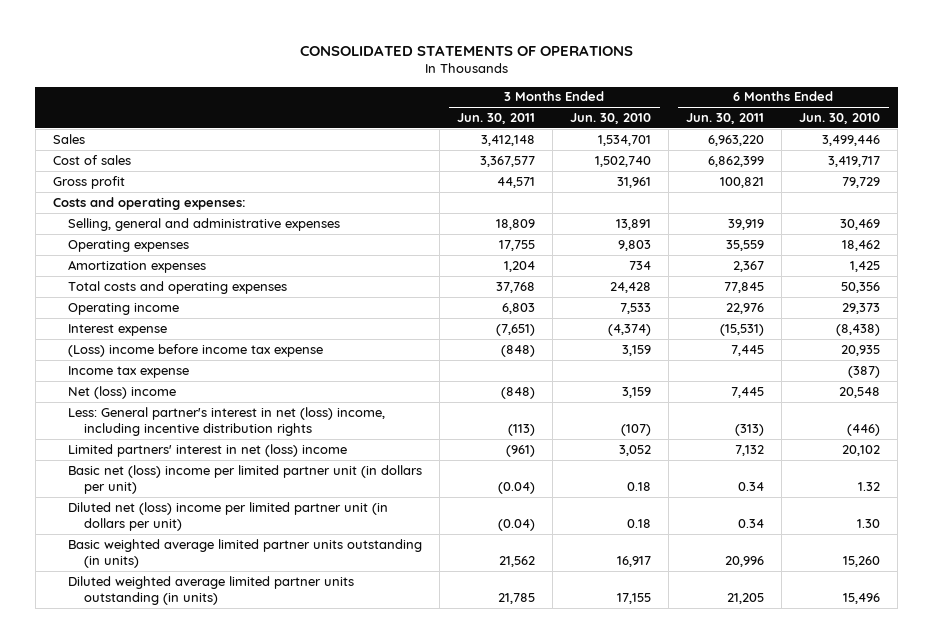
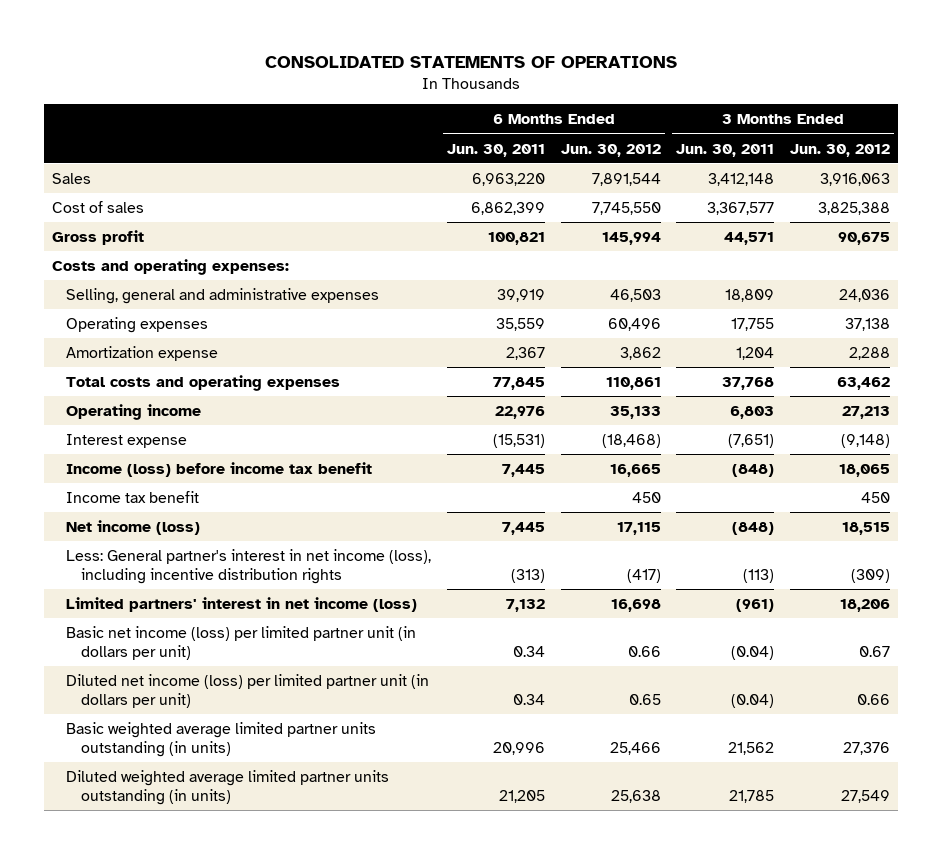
- | 3 Months Ended Jun. 30, 2011 | 3 Months Ended Jun. 30, 2010 | 6 Months Ended Jun. 30, 2011 | 6 Months Ended Jun. 30, 2010
+ | 6 Months Ended Jun. 30, 2011 | 6 Months Ended Jun. 30, 2012 | 3 Months Ended Jun. 30, 2011 | 3 Months Ended Jun. 30, 2012
- Amortization expenses | 1,204 | 734 | 2,367 | 1,425
+ Amortization expense | 2,367 | 3,862 | 1,204 | 2,288
- (Loss) income before income tax expense | (848) | 3,159 | 7,445 | 20,935
- Income tax expense | | | | (387)
- Net (loss) income | (848) | 3,159 | 7,445 | 20,548
- Less: General partner's interest in net (loss) income, including incentive distribution rights | (113) | (107) | (313) | (446)
- Limited partners' interest in net (loss) income | (961) | 3,052 | 7,132 | 20,102
- Basic net (loss) income per limited partner unit (in dollars per unit) | (0.04) | 0.18 | 0.34 | 1.32
- Diluted net (loss) income per limited partner unit (in dollars per unit) | (0.04) | 0.18 | 0.34 | 1.30
+ Income (loss) before income tax benefit | 7,445 | 16,665 | (848) | 18,065
+ Income tax benefit | | 450 | | 450
+ Net income (loss) | 7,445 | 17,115 | (848) | 18,515
+ Less: General partner's interest in net income (loss), including incentive distribution rights | (313) | (417) | (113) | (309)
+ Limited partners' interest in net income (loss) | 7,132 | 16,698 | (961) | 18,206
+ Basic net income (loss) per limited partner unit (in dollars per unit) | 0.34 | 0.66 | (0.04) | 0.67
+ Diluted net income (loss) per limited partner unit (in dollars per unit) | 0.34 | 0.65 | (0.04) | 0.66

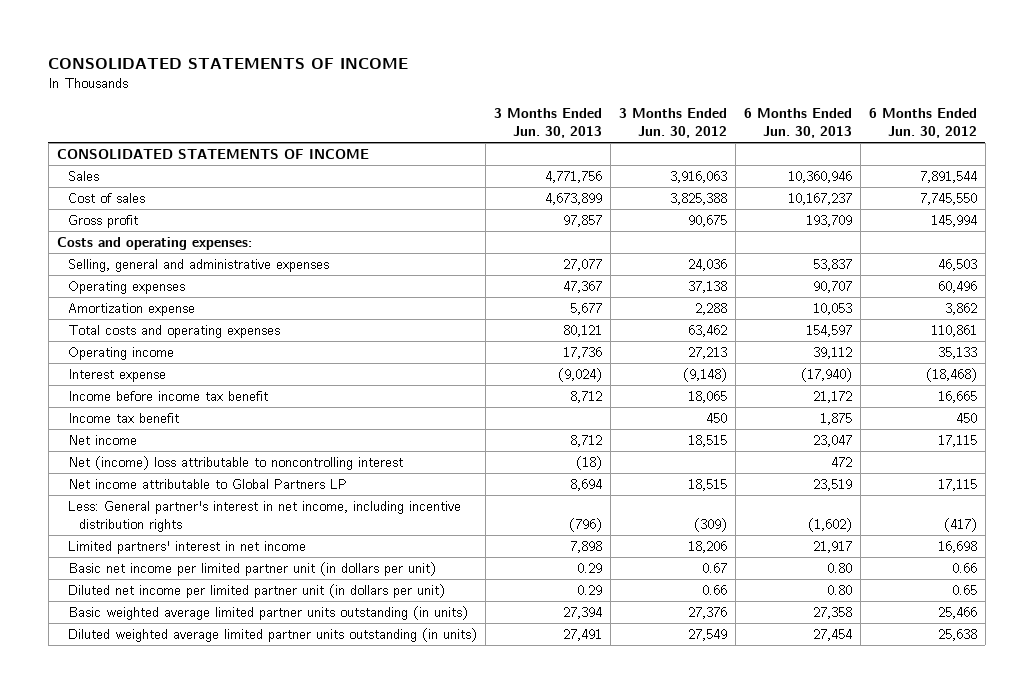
- CONSOLIDATED STATEMENTS OF OPERATIONS
+ CONSOLIDATED STATEMENTS OF INCOME
- | 6 Months Ended Jun. 30, 2011 | 6 Months Ended Jun. 30, 2012 | 3 Months Ended Jun. 30, 2011 | 3 Months Ended Jun. 30, 2012
+ | 3 Months Ended Jun. 30, 2013 | 3 Months Ended Jun. 30, 2012 | 6 Months Ended Jun. 30, 2013 | 6 Months Ended Jun. 30, 2012
+ CONSOLIDATED STATEMENTS OF INCOME
- Income (loss) before income tax benefit | 7,445 | 16,665 | (848) | 18,065
+ Income before income tax benefit | 8,712 | 18,065 | 21,172 | 16,665
- Net income (loss) | 7,445 | 17,115 | (848) | 18,515
- Less: General partner's interest in net income (loss), including incentive distribution rights | (313) | (417) | (113) | (309)
- Limited partners' interest in net income (loss) | 7,132 | 16,698 | (961) | 18,206
- Basic net income (loss) per limited partner unit (in dollars per unit) | 0.34 | 0.66 | (0.04) | 0.67
- Diluted net income (loss) per limited partner unit (in dollars per unit) | 0.34 | 0.65 | (0.04) | 0.66
+ Net income | 8,712 | 18,515 | 23,047 | 17,115
+ Net (income) loss attributable to noncontrolling interest | (18) | | 472 |
+ Net income attributable to Global Partners LP | 8,694 | 18,515 | 23,519 | 17,115
+ Less: General partner's interest in net income, including incentive distribution rights | (796) | (309) | (1,602) | (417)
+ Limited partners' interest in net income | 7,898 | 18,206 | 21,917 | 16,698
+ Basic net income per limited partner unit (in dollars per unit) | 0.29 | 0.67 | 0.80 | 0.66
+ Diluted net income per limited partner unit (in dollars per unit) | 0.29 | 0.66 | 0.80 | 0.65

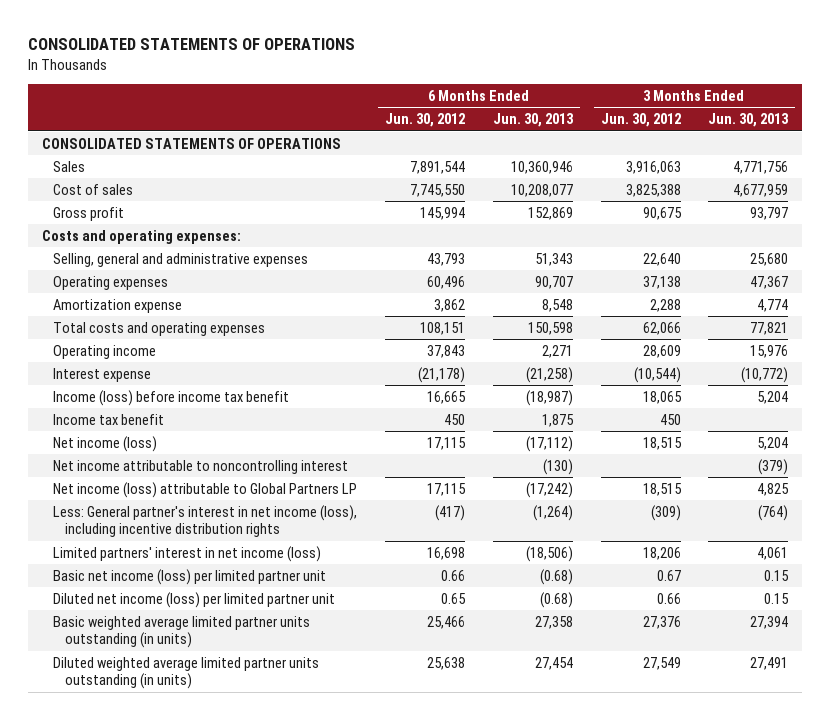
- CONSOLIDATED STATEMENTS OF INCOME
+ CONSOLIDATED STATEMENTS OF OPERATIONS
- | 3 Months Ended Jun. 30, 2013 | 3 Months Ended Jun. 30, 2012 | 6 Months Ended Jun. 30, 2013 | 6 Months Ended Jun. 30, 2012
+ | 6 Months Ended Jun. 30, 2012 | 6 Months Ended Jun. 30, 2013 | 3 Months Ended Jun. 30, 2012 | 3 Months Ended Jun. 30, 2013
- CONSOLIDATED STATEMENTS OF INCOME
+ CONSOLIDATED STATEMENTS OF OPERATIONS
- Cost of sales | 4,673,899 | 3,825,388 | 10,167,237 | 7,745,550
- Gross profit | 97,857 | 90,675 | 193,709 | 145,994
+ Cost of sales | 7,745,550 | 10,208,077 | 3,825,388 | 4,677,959
+ Gross profit | 145,994 | 152,869 | 90,675 | 93,797
- Selling, general and administrative expenses | 27,077 | 24,036 | 53,837 | 46,503
+ Selling, general and administrative expenses | 43,793 | 51,343 | 22,640 | 25,680
- Amortization expense | 5,677 | 2,288 | 10,053 | 3,862
- Total costs and operating expenses | 80,121 | 63,462 | 154,597 | 110,861
- Operating income | 17,736 | 27,213 | 39,112 | 35,133
- Interest expense | (9,024) | (9,148) | (17,940) | (18,468)
- Income before income tax benefit | 8,712 | 18,065 | 21,172 | 16,665
+ Amortization expense | 3,862 | 8,548 | 2,288 | 4,774
+ Total costs and operating expenses | 108,151 | 150,598 | 62,066 | 77,821
+ Operating income | 37,843 | 2,271 | 28,609 | 15,976
+ Interest expense | (21,178) | (21,258) | (10,544) | (10,772)
+ Income (loss) before income tax benefit | 16,665 | (18,987) | 18,065 | 5,204
- Net income | 8,712 | 18,515 | 23,047 | 17,115
- Net (income) loss attributable to noncontrolling interest | (18) | | 472 |
- Net income attributable to Global Partners LP | 8,694 | 18,515 | 23,519 | 17,115
- Less: General partner's interest in net income, including incentive distribution rights | (796) | (309) | (1,602) | (417)
- Limited partners' interest in net income | 7,898 | 18,206 | 21,917 | 16,698
- Basic net income per limited partner unit (in dollars per unit) | 0.29 | 0.67 | 0.80 | 0.66
- Diluted net income per limited partner unit (in dollars per unit) | 0.29 | 0.66 | 0.80 | 0.65
+ Net income (loss) | 17,115 | (17,112) | 18,515 | 5,204
+ Net income attributable to noncontrolling interest | | (130) | | (379)
+ Net income (loss) attributable to Global Partners LP | 17,115 | (17,242) | 18,515 | 4,825
+ Less: General partner's interest in net income (loss), including incentive distribution rights | (417) | (1,264) | (309) | (764)
+ Limited partners' interest in net income (loss) | 16,698 | (18,506) | 18,206 | 4,061
+ Basic net income (loss) per limited partner unit | 0.66 | (0.68) | 0.67 | 0.15
+ Diluted net income (loss) per limited partner unit | 0.65 | (0.68) | 0.66 | 0.15

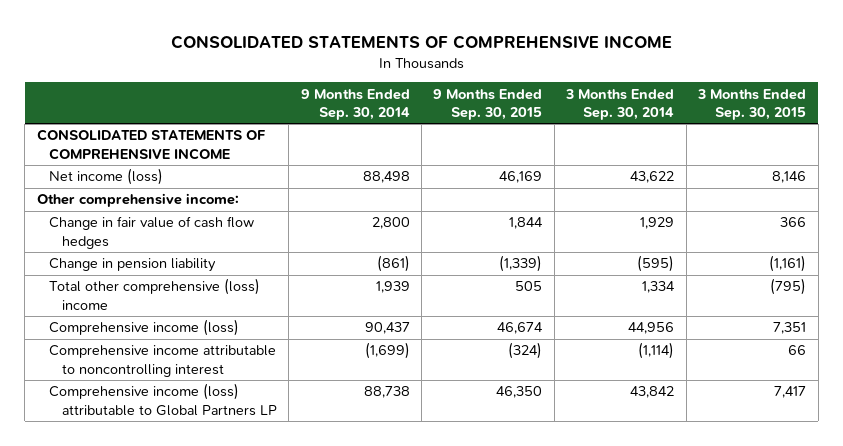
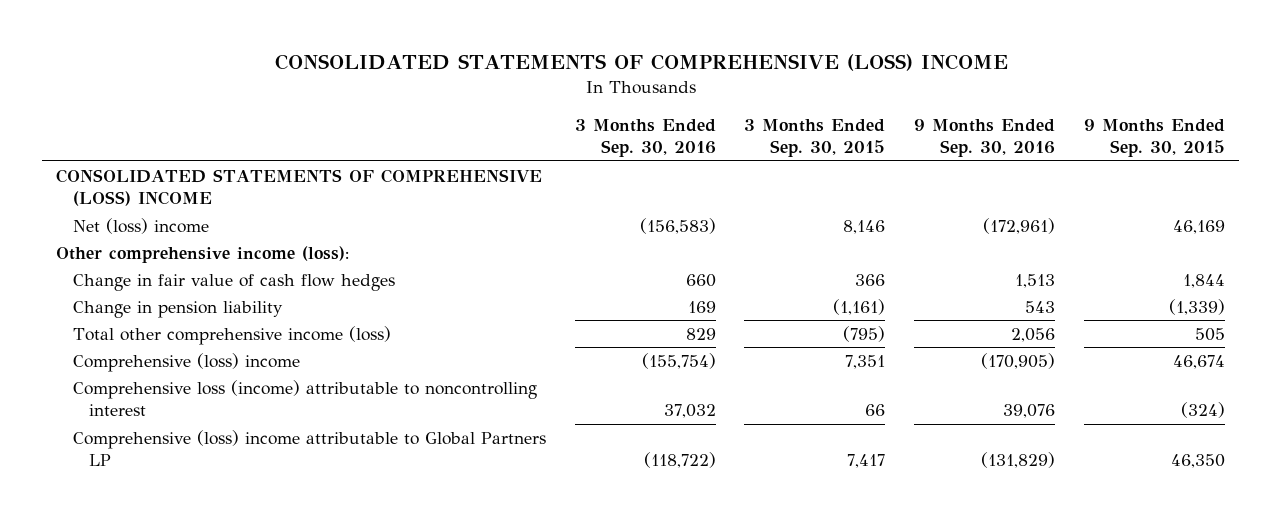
- CONSOLIDATED STATEMENTS OF COMPREHENSIVE INCOME
+ CONSOLIDATED STATEMENTS OF COMPREHENSIVE (LOSS) INCOME
- | 9 Months Ended Sep. 30, 2014 | 9 Months Ended Sep. 30, 2015 | 3 Months Ended Sep. 30, 2014 | 3 Months Ended Sep. 30, 2015
+ | 3 Months Ended Sep. 30, 2016 | 3 Months Ended Sep. 30, 2015 | 9 Months Ended Sep. 30, 2016 | 9 Months Ended Sep. 30, 2015
- CONSOLIDATED STATEMENTS OF COMPREHENSIVE INCOME
- Net income (loss) | 88,498 | 46,169 | 43,622 | 8,146
- Other comprehensive income:
+ CONSOLIDATED STATEMENTS OF COMPREHENSIVE (LOSS) INCOME
+ Net (loss) income | (156,583) | 8,146 | (172,961) | 46,169
+ Other comprehensive income (loss):
- Total other comprehensive (loss) income | 1,939 | 505 | 1,334 | (795)
- Comprehensive income (loss) | 90,437 | 46,674 | 44,956 | 7,351
- Comprehensive income attributable to noncontrolling interest | (1,699) | (324) | (1,114) | 66
- Comprehensive income (loss) attributable to Global Partners LP | 88,738 | 46,350 | 43,842 | 7,417
+ Total other comprehensive income (loss) | 829 | (795) | 2,056 | 505
+ Comprehensive (loss) income | (155,754) | 7,351 | (170,905) | 46,674
+ Comprehensive loss (income) attributable to noncontrolling interest | 37,032 | 66 | 39,076 | (324)
+ Comprehensive (loss) income attributable to Global Partners LP | (118,722) | 7,417 | (131,829) | 46,350

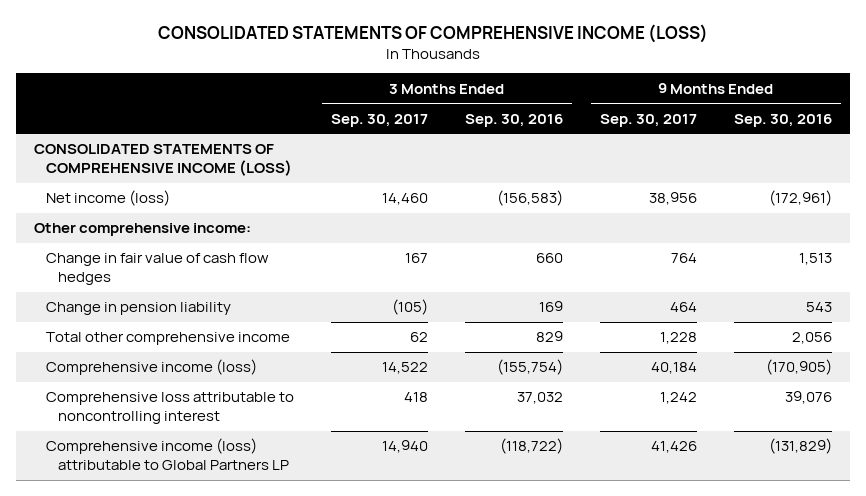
- CONSOLIDATED STATEMENTS OF COMPREHENSIVE (LOSS) INCOME
+ CONSOLIDATED STATEMENTS OF COMPREHENSIVE INCOME (LOSS)
- | 3 Months Ended Sep. 30, 2016 | 3 Months Ended Sep. 30, 2015 | 9 Months Ended Sep. 30, 2016 | 9 Months Ended Sep. 30, 2015
+ | 3 Months Ended Sep. 30, 2017 | 3 Months Ended Sep. 30, 2016 | 9 Months Ended Sep. 30, 2017 | 9 Months Ended Sep. 30, 2016
- CONSOLIDATED STATEMENTS OF COMPREHENSIVE (LOSS) INCOME
- Net (loss) income | (156,583) | 8,146 | (172,961) | 46,169
- Other comprehensive income (loss):
+ CONSOLIDATED STATEMENTS OF COMPREHENSIVE INCOME (LOSS)
+ Net income (loss) | 14,460 | (156,583) | 38,956 | (172,961)
+ Other comprehensive income:
- Total other comprehensive income (loss) | 829 | (795) | 2,056 | 505
- Comprehensive (loss) income | (155,754) | 7,351 | (170,905) | 46,674
- Comprehensive loss (income) attributable to noncontrolling interest | 37,032 | 66 | 39,076 | (324)
- Comprehensive (loss) income attributable to Global Partners LP | (118,722) | 7,417 | (131,829) | 46,350
+ Total other comprehensive income | 62 | 829 | 1,228 | 2,056
+ Comprehensive income (loss) | 14,522 | (155,754) | 40,184 | (170,905)
+ Comprehensive loss attributable to noncontrolling interest | 418 | 37,032 | 1,242 | 39,076
+ Comprehensive income (loss) attributable to Global Partners LP | 14,940 | (118,722) | 41,426 | (131,829)

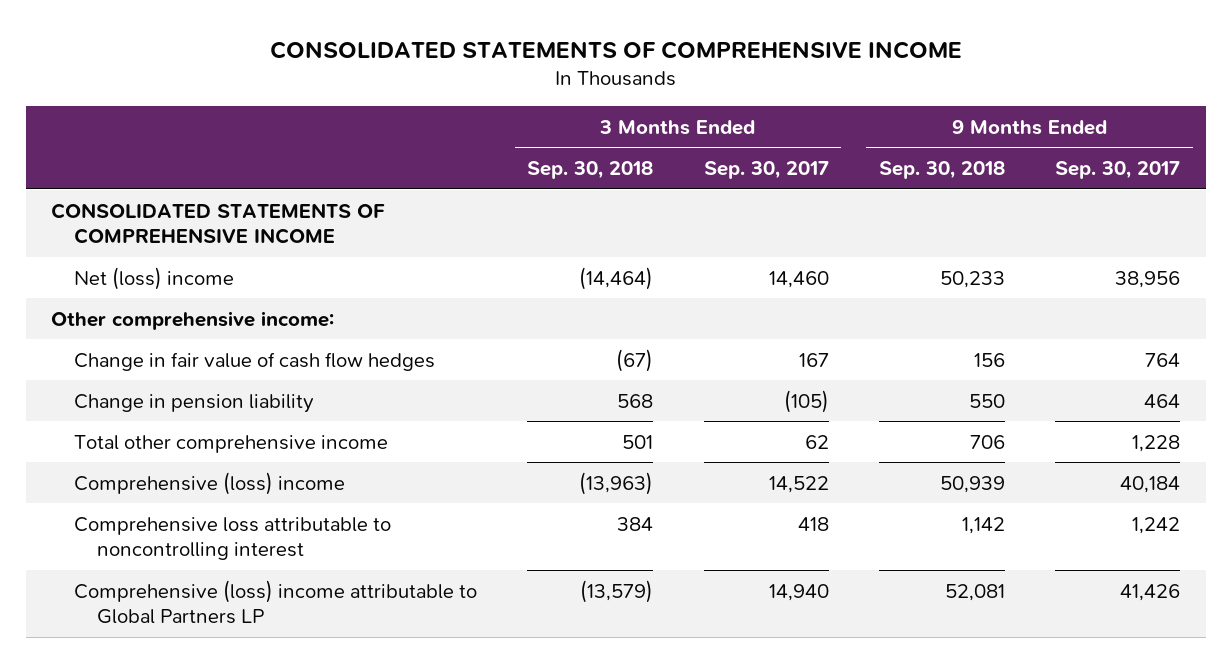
- CONSOLIDATED STATEMENTS OF COMPREHENSIVE INCOME (LOSS)
+ CONSOLIDATED STATEMENTS OF COMPREHENSIVE INCOME
- | 3 Months Ended Sep. 30, 2017 | 3 Months Ended Sep. 30, 2016 | 9 Months Ended Sep. 30, 2017 | 9 Months Ended Sep. 30, 2016
+ | 3 Months Ended Sep. 30, 2018 | 3 Months Ended Sep. 30, 2017 | 9 Months Ended Sep. 30, 2018 | 9 Months Ended Sep. 30, 2017
- CONSOLIDATED STATEMENTS OF COMPREHENSIVE INCOME (LOSS)
- Net income (loss) | 14,460 | (156,583) | 38,956 | (172,961)
+ CONSOLIDATED STATEMENTS OF COMPREHENSIVE INCOME
+ Net (loss) income | (14,464) | 14,460 | 50,233 | 38,956
- Comprehensive income (loss) | 14,522 | (155,754) | 40,184 | (170,905)
+ Comprehensive (loss) income | (13,963) | 14,522 | 50,939 | 40,184
- Comprehensive income (loss) attributable to Global Partners LP | 14,940 | (118,722) | 41,426 | (131,829)
+ Comprehensive (loss) income attributable to Global Partners LP | (13,579) | 14,940 | 52,081 | 41,426

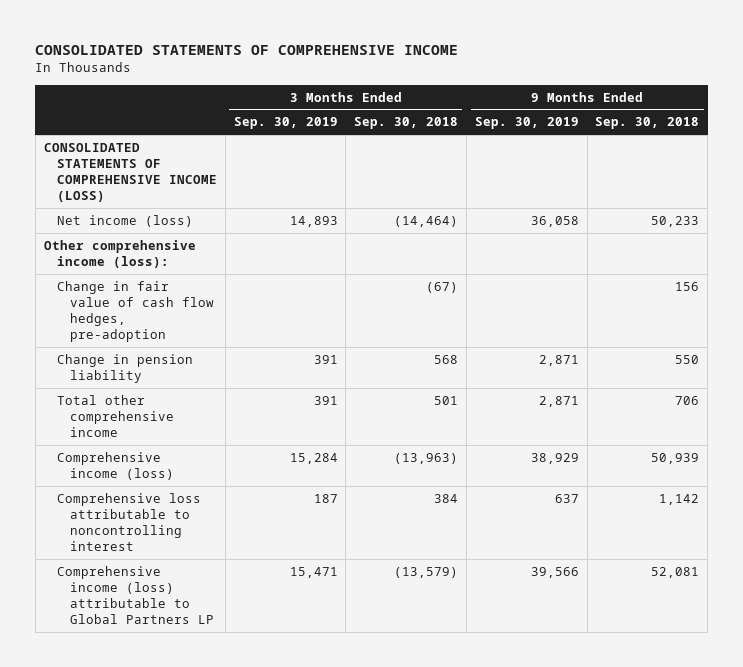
- | 3 Months Ended Sep. 30, 2018 | 3 Months Ended Sep. 30, 2017 | 9 Months Ended Sep. 30, 2018 | 9 Months Ended Sep. 30, 2017
+ | 3 Months Ended Sep. 30, 2019 | 3 Months Ended Sep. 30, 2018 | 9 Months Ended Sep. 30, 2019 | 9 Months Ended Sep. 30, 2018
- CONSOLIDATED STATEMENTS OF COMPREHENSIVE INCOME
- Net (loss) income | (14,464) | 14,460 | 50,233 | 38,956
- Other comprehensive income:
- Change in fair value of cash flow hedges | (67) | 167 | 156 | 764
+ CONSOLIDATED STATEMENTS OF COMPREHENSIVE INCOME (LOSS)
+ Net income (loss) | 14,893 | (14,464) | 36,058 | 50,233
+ Other comprehensive income (loss):
+ Change in fair value of cash flow hedges, pre-adoption | | (67) | | 156
- Comprehensive (loss) income | (13,963) | 14,522 | 50,939 | 40,184
+ Comprehensive income (loss) | 15,284 | (13,963) | 38,929 | 50,939
- Comprehensive (loss) income attributable to Global Partners LP | (13,579) | 14,940 | 52,081 | 41,426
+ Comprehensive income (loss) attributable to Global Partners LP | 15,471 | (13,579) | 39,566 | 52,081

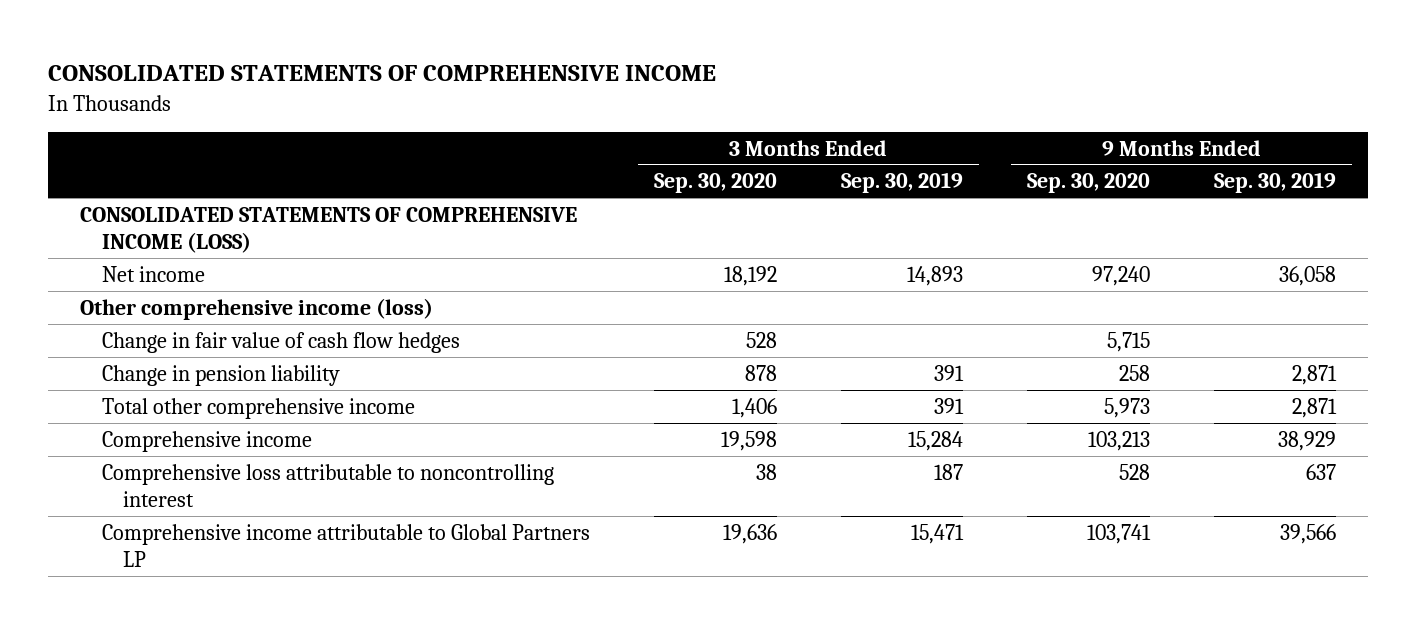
- | 3 Months Ended Sep. 30, 2019 | 3 Months Ended Sep. 30, 2018 | 9 Months Ended Sep. 30, 2019 | 9 Months Ended Sep. 30, 2018
+ | 3 Months Ended Sep. 30, 2020 | 3 Months Ended Sep. 30, 2019 | 9 Months Ended Sep. 30, 2020 | 9 Months Ended Sep. 30, 2019
- Net income (loss) | 14,893 | (14,464) | 36,058 | 50,233
- Other comprehensive income (loss):
- Change in fair value of cash flow hedges, pre-adoption | | (67) | | 156
+ Net income | 18,192 | 14,893 | 97,240 | 36,058
+ Other comprehensive income (loss)
+ Change in fair value of cash flow hedges | 528 | | 5,715 |
- Comprehensive income (loss) | 15,284 | (13,963) | 38,929 | 50,939
+ Comprehensive income | 19,598 | 15,284 | 103,213 | 38,929
- Comprehensive income (loss) attributable to Global Partners LP | 15,471 | (13,579) | 39,566 | 52,081
+ Comprehensive income attributable to Global Partners LP | 19,636 | 15,471 | 103,741 | 39,566

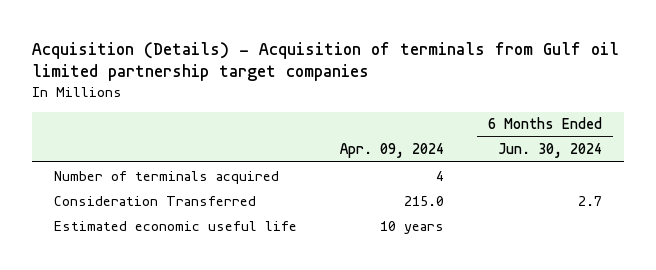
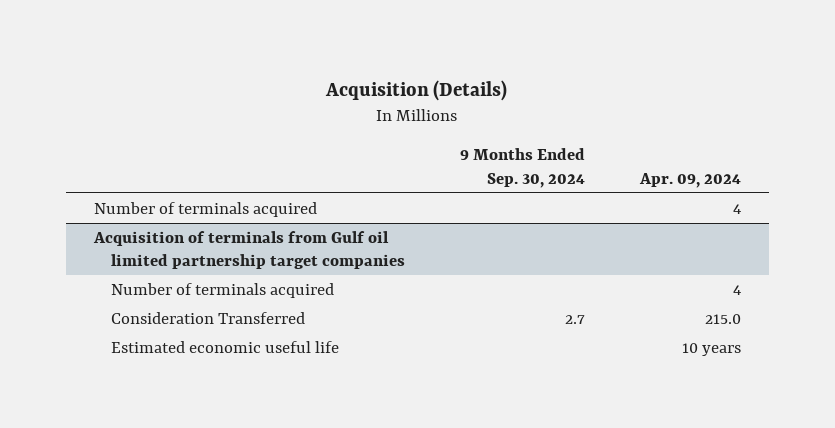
- Acquisition (Details) - Acquisition of terminals from Gulf oil limited partnership target companies
+ Acquisition (Details)
- | Apr. 09, 2024 | 6 Months Ended Jun. 30, 2024
+ | 9 Months Ended Sep. 30, 2024 | Apr. 09, 2024
+ Acquisition of terminals from Gulf oil limited partnership target companies
+ Number of terminals acquired | | 4

